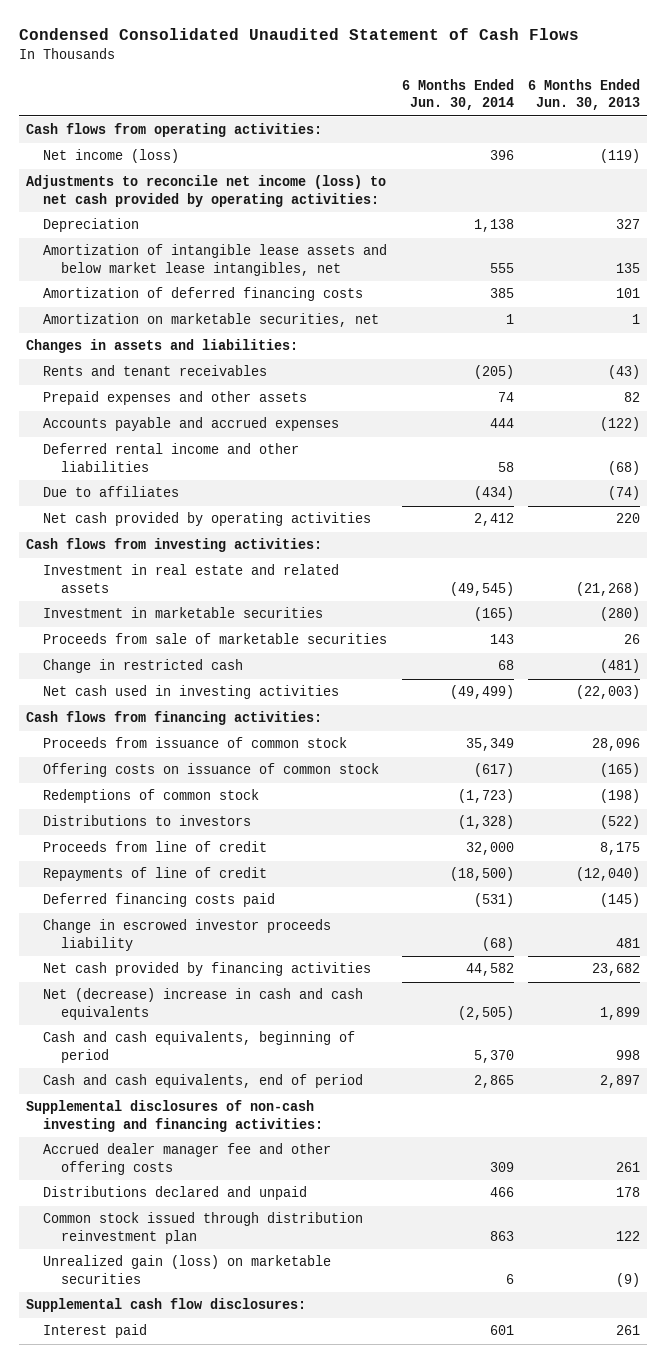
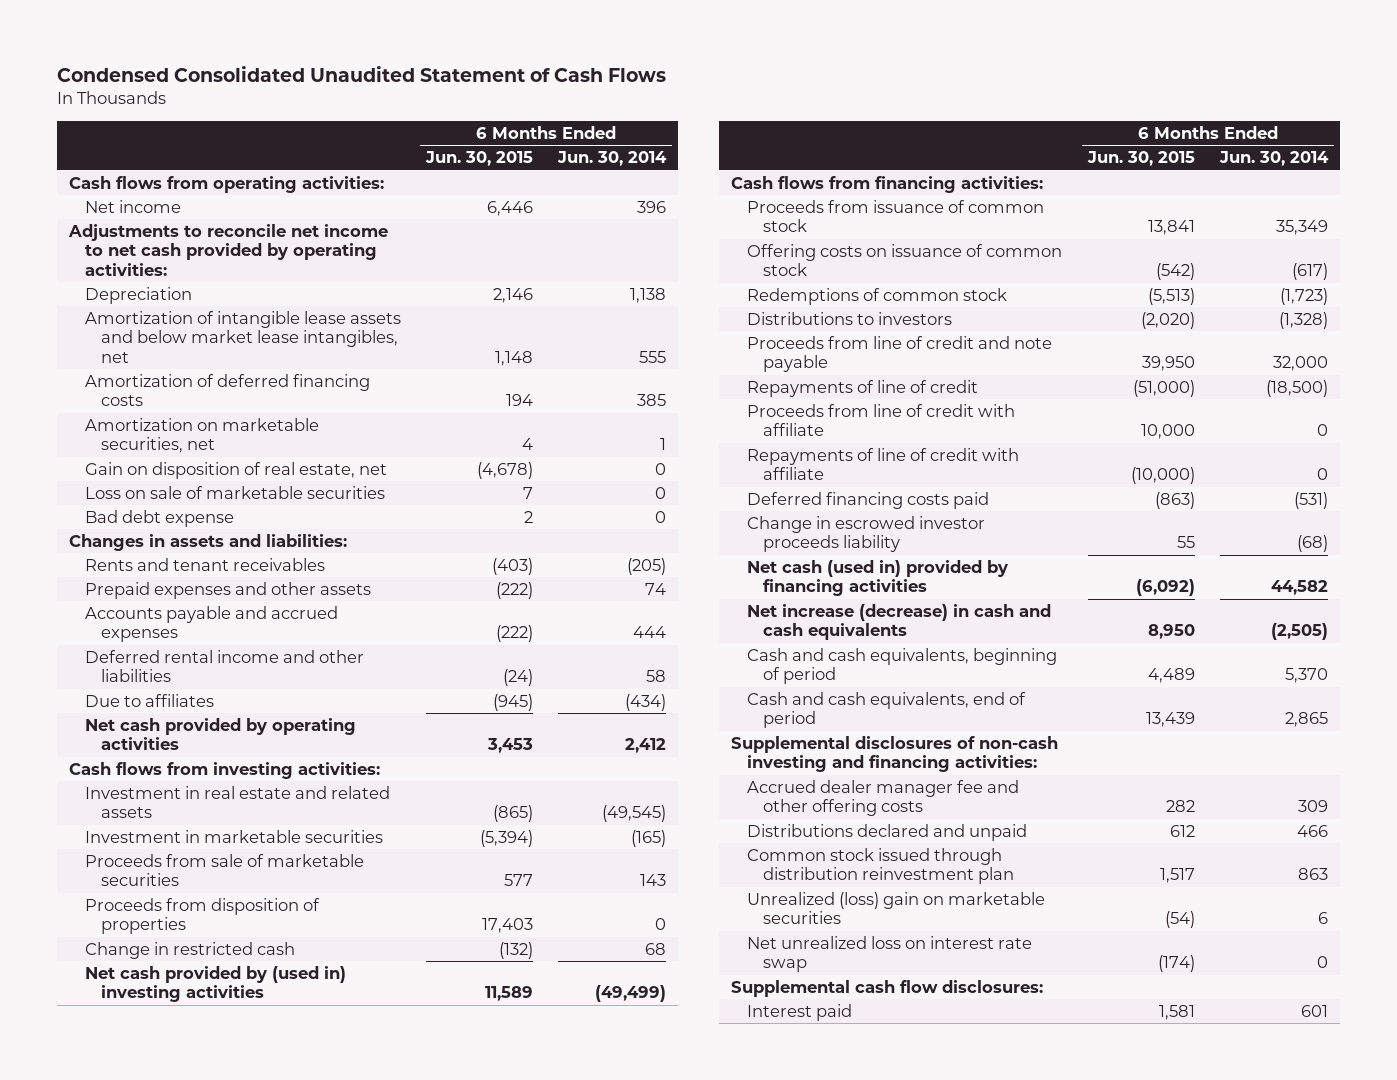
- | 6 Months Ended Jun. 30, 2014 | 6 Months Ended Jun. 30, 2013
+ | 6 Months Ended Jun. 30, 2015 | 6 Months Ended Jun. 30, 2014
- Net income (loss) | 396 | (119)
- Adjustments to reconcile net income (loss) to net cash provided by operating activities:
+ Net income | 6,446 | 396
+ Adjustments to reconcile net income to net cash provided by operating activities:
+ Gain on disposition of real estate, net | (4,678) | 0
+ Loss on sale of marketable securities | 7 | 0
+ Bad debt expense | 2 | 0
+ Proceeds from disposition of properties | 17,403 | 0
- Net cash used in investing activities | (49,499) | (22,003)
+ Net cash provided by (used in) investing activities | 11,589 | (49,499)
- Proceeds from line of credit | 32,000 | 8,175
+ Proceeds from line of credit and note payable | 39,950 | 32,000
+ Proceeds from line of credit with affiliate | 10,000 | 0
+ Repayments of line of credit with affiliate | (10,000) | 0
- Net cash provided by financing activities | 44,582 | 23,682
- Net (decrease) increase in cash and cash equivalents | (2,505) | 1,899
+ Net cash (used in) provided by financing activities | (6,092) | 44,582
+ Net increase (decrease) in cash and cash equivalents | 8,950 | (2,505)
- Unrealized gain (loss) on marketable securities | 6 | (9)
+ Unrealized (loss) gain on marketable securities | (54) | 6
+ Net unrealized loss on interest rate swap | (174) | 0

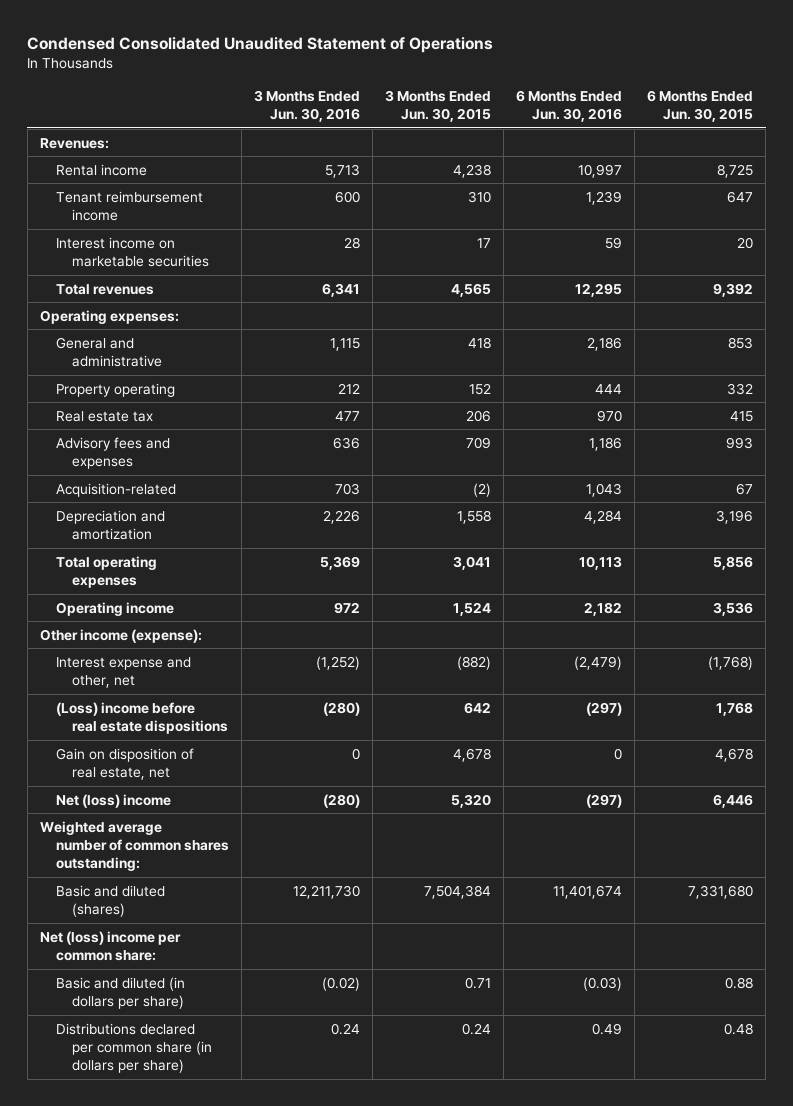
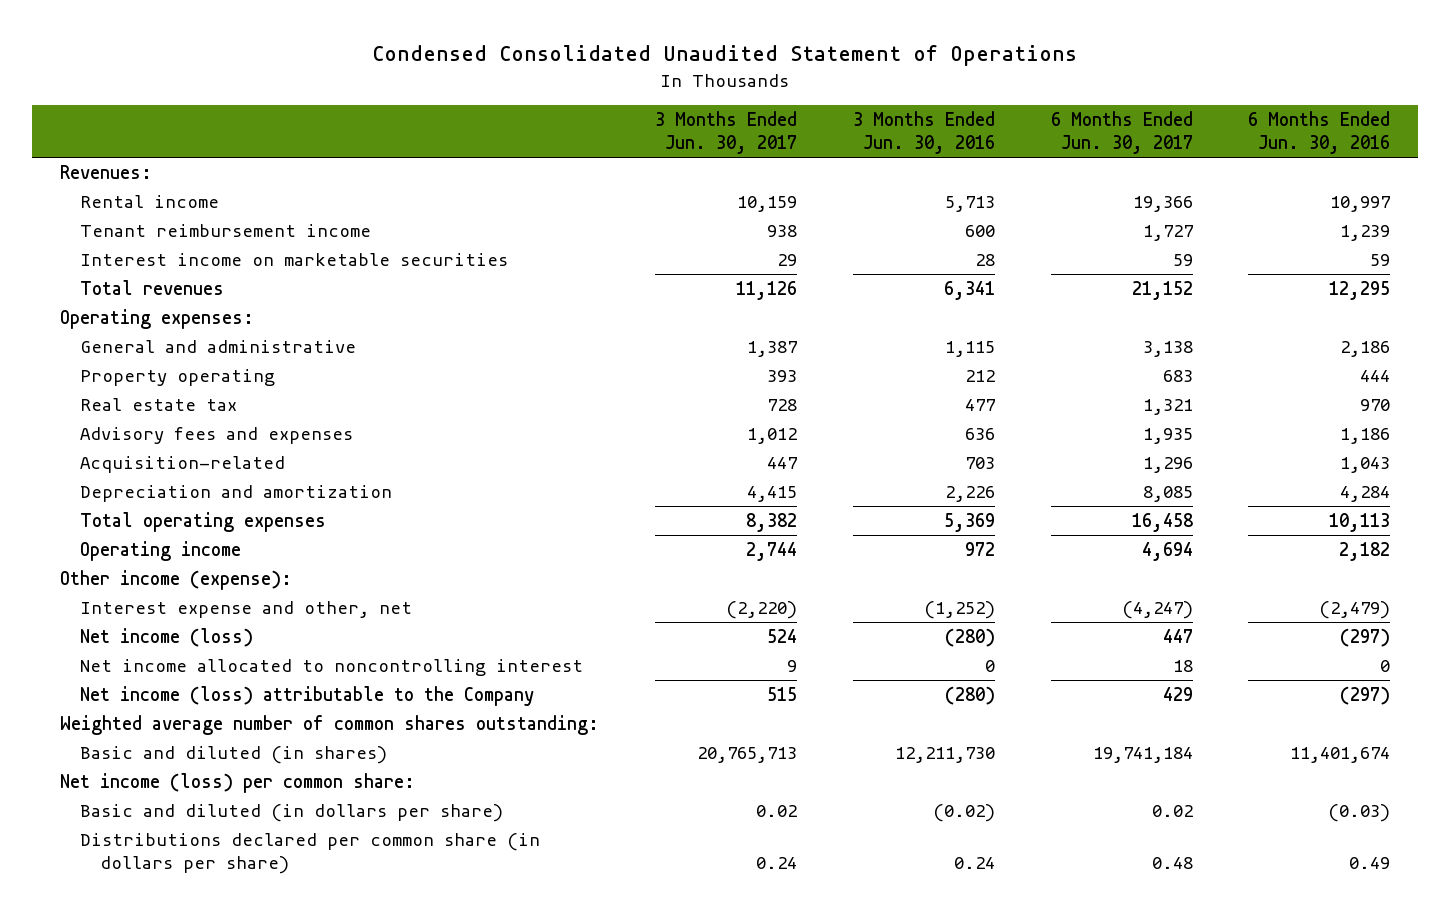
- | 3 Months Ended Jun. 30, 2016 | 3 Months Ended Jun. 30, 2015 | 6 Months Ended Jun. 30, 2016 | 6 Months Ended Jun. 30, 2015
+ | 3 Months Ended Jun. 30, 2017 | 3 Months Ended Jun. 30, 2016 | 6 Months Ended Jun. 30, 2017 | 6 Months Ended Jun. 30, 2016
- (Loss) income before real estate dispositions | (280) | 642 | (297) | 1,768
- Gain on disposition of real estate, net | 0 | 4,678 | 0 | 4,678
- Net (loss) income | (280) | 5,320 | (297) | 6,446
+ Net income (loss) | 524 | (280) | 447 | (297)
+ Net income allocated to noncontrolling interest | 9 | 0 | 18 | 0
+ Net income (loss) attributable to the Company | 515 | (280) | 429 | (297)
- Basic and diluted (shares) | 12,211,730 | 7,504,384 | 11,401,674 | 7,331,680
- Net (loss) income per common share:
+ Basic and diluted (in shares) | 20,765,713 | 12,211,730 | 19,741,184 | 11,401,674
+ Net income (loss) per common share:

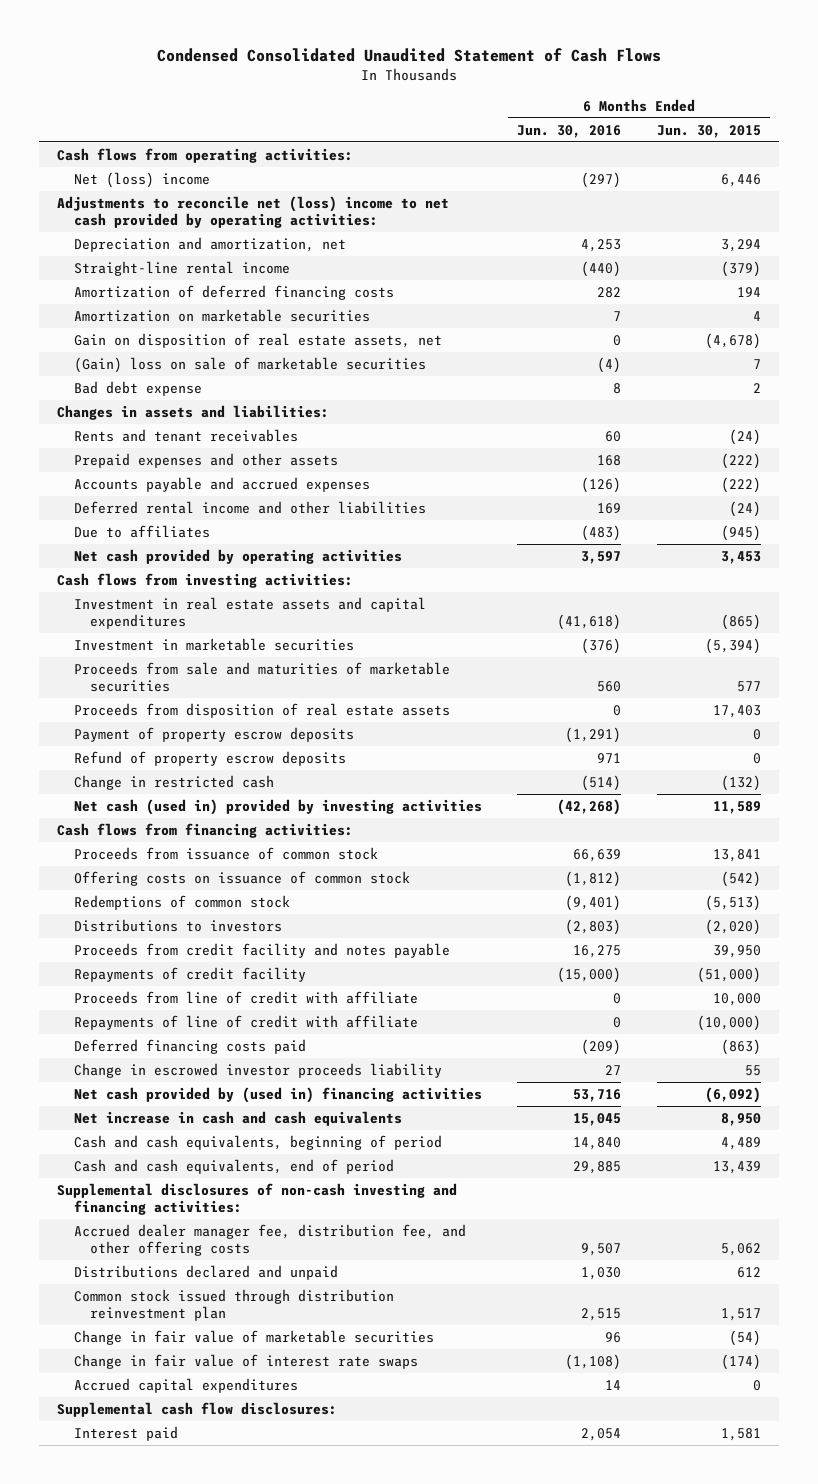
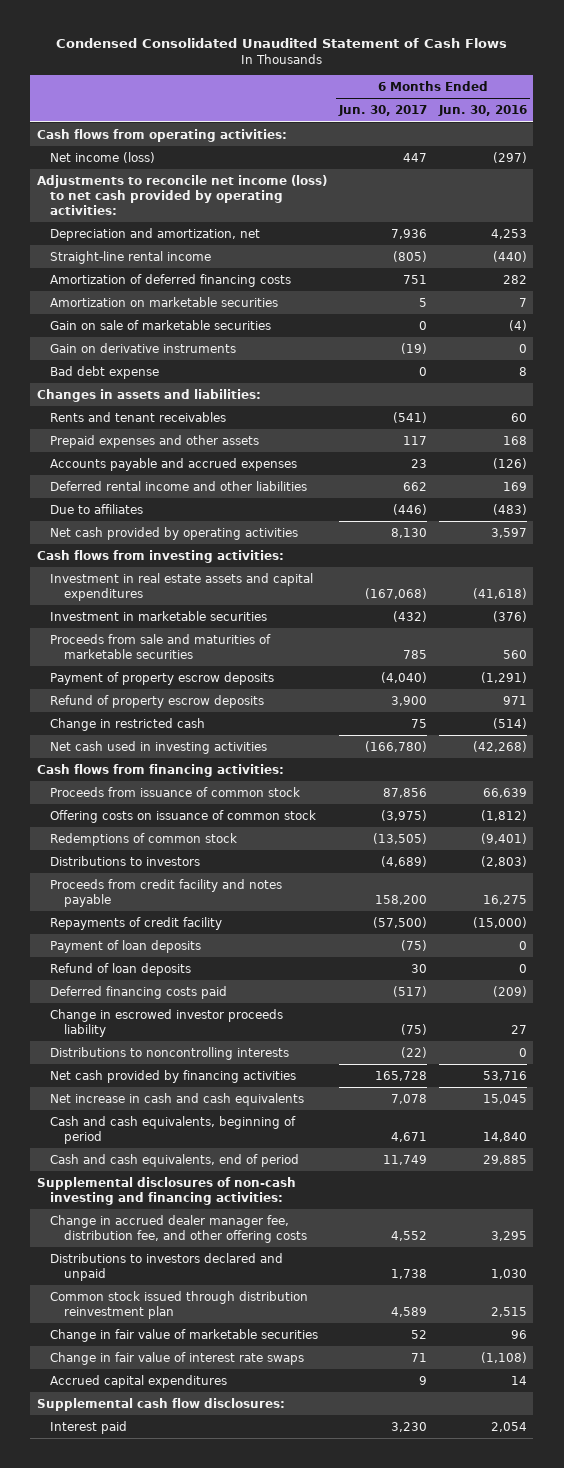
- | 6 Months Ended Jun. 30, 2016 | 6 Months Ended Jun. 30, 2015
+ | 6 Months Ended Jun. 30, 2017 | 6 Months Ended Jun. 30, 2016
- Net (loss) income | (297) | 6,446
- Adjustments to reconcile net (loss) income to net cash provided by operating activities:
+ Net income (loss) | 447 | (297)
+ Adjustments to reconcile net income (loss) to net cash provided by operating activities:
- Gain on disposition of real estate assets, net | 0 | (4,678)
- (Gain) loss on sale of marketable securities | (4) | 7
+ Gain on sale of marketable securities | 0 | (4)
+ Gain on derivative instruments | (19) | 0
- Proceeds from disposition of real estate assets | 0 | 17,403
- Net cash (used in) provided by investing activities | (42,268) | 11,589
+ Net cash used in investing activities | (166,780) | (42,268)
- Proceeds from line of credit with affiliate | 0 | 10,000
- Repayments of line of credit with affiliate | 0 | (10,000)
+ Payment of loan deposits | (75) | 0
+ Refund of loan deposits | 30 | 0
- Net cash provided by (used in) financing activities | 53,716 | (6,092)
+ Distributions to noncontrolling interests | (22) | 0
+ Net cash provided by financing activities | 165,728 | 53,716
- Accrued dealer manager fee, distribution fee, and other offering costs | 9,507 | 5,062
- Distributions declared and unpaid | 1,030 | 612
+ Change in accrued dealer manager fee, distribution fee, and other offering costs | 4,552 | 3,295
+ Distributions to investors declared and unpaid | 1,738 | 1,030

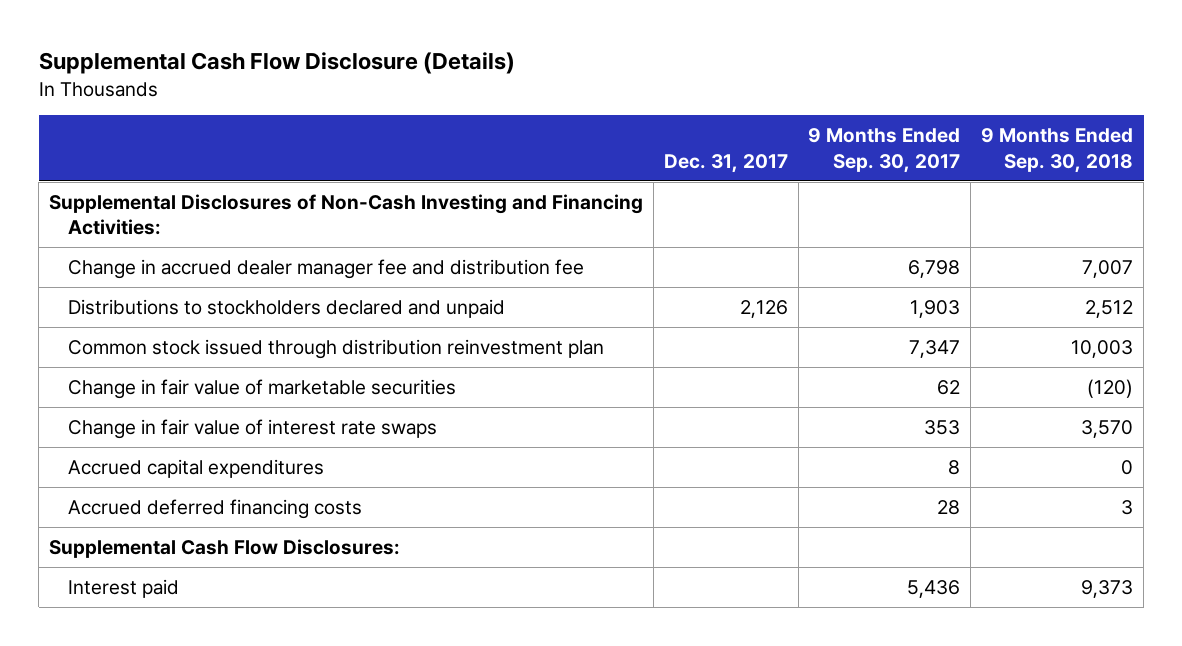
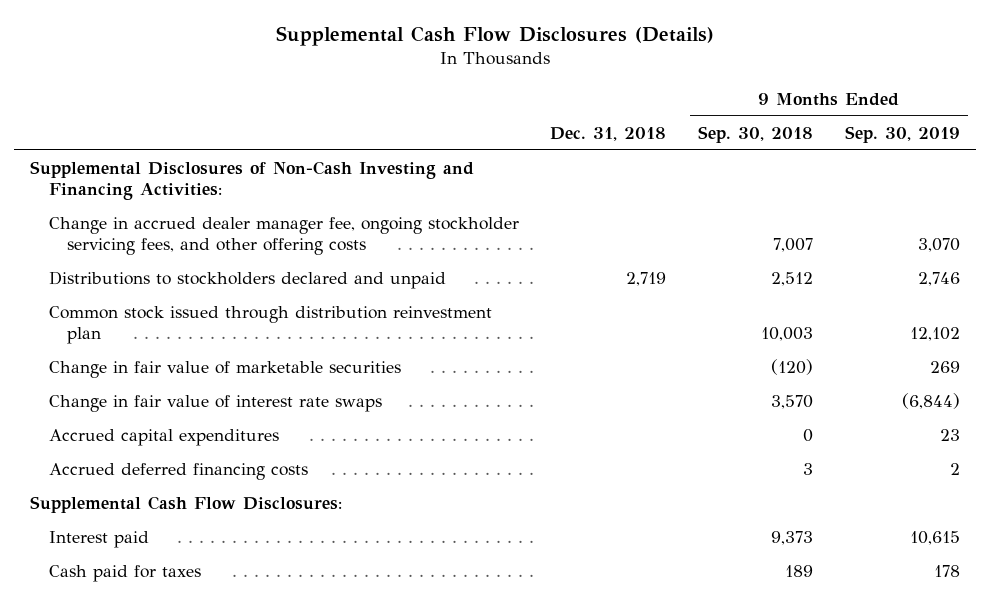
- Supplemental Cash Flow Disclosure (Details)
+ Supplemental Cash Flow Disclosures (Details)
- | Dec. 31, 2017 | 9 Months Ended Sep. 30, 2017 | 9 Months Ended Sep. 30, 2018
+ | Dec. 31, 2018 | 9 Months Ended Sep. 30, 2018 | 9 Months Ended Sep. 30, 2019
- Change in accrued dealer manager fee and distribution fee | | 6,798 | 7,007
+ Change in accrued dealer manager fee, ongoing stockholder servicing fees, and other offering costs | | 7,007 | 3,070
+ Cash paid for taxes | | 189 | 178

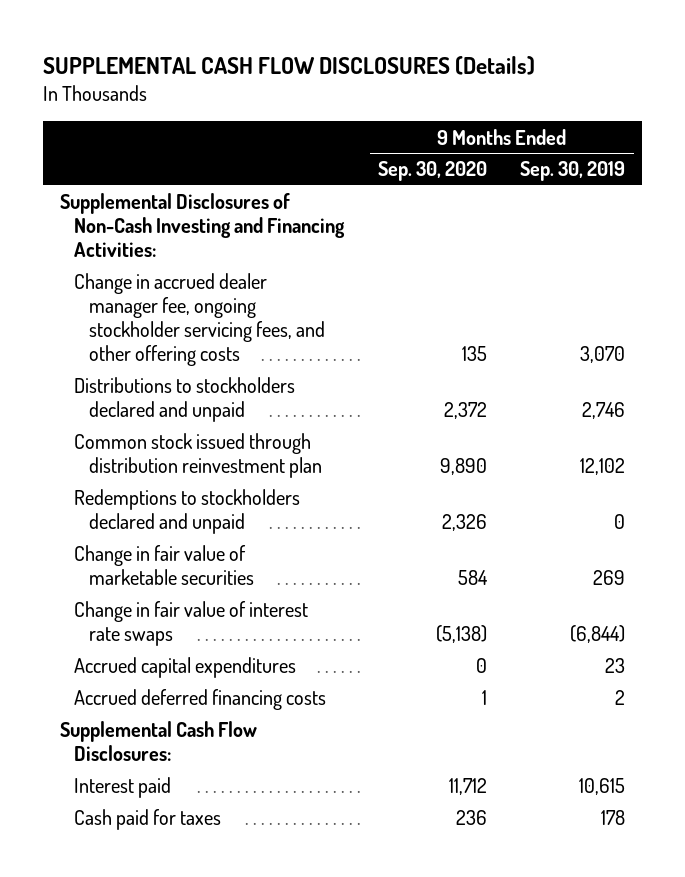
- Supplemental Cash Flow Disclosures (Details)
+ SUPPLEMENTAL CASH FLOW DISCLOSURES (Details)
- | Dec. 31, 2018 | 9 Months Ended Sep. 30, 2018 | 9 Months Ended Sep. 30, 2019
+ | 9 Months Ended Sep. 30, 2020 | 9 Months Ended Sep. 30, 2019
+ Redemptions to stockholders declared and unpaid | 2,326 | 0

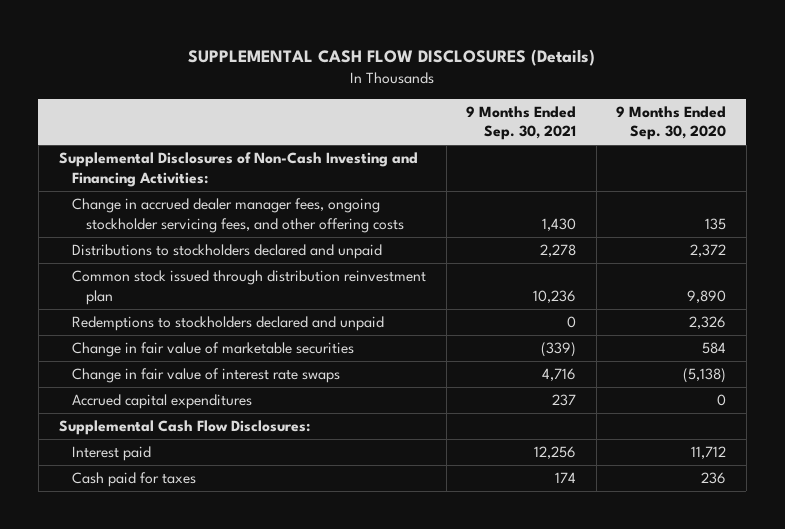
- | 9 Months Ended Sep. 30, 2020 | 9 Months Ended Sep. 30, 2019
+ | 9 Months Ended Sep. 30, 2021 | 9 Months Ended Sep. 30, 2020
- Change in accrued dealer manager fee, ongoing stockholder servicing fees, and other offering costs | 135 | 3,070
+ Change in accrued dealer manager fees, ongoing stockholder servicing fees, and other offering costs | 1,430 | 135
- Accrued deferred financing costs | 1 | 2

